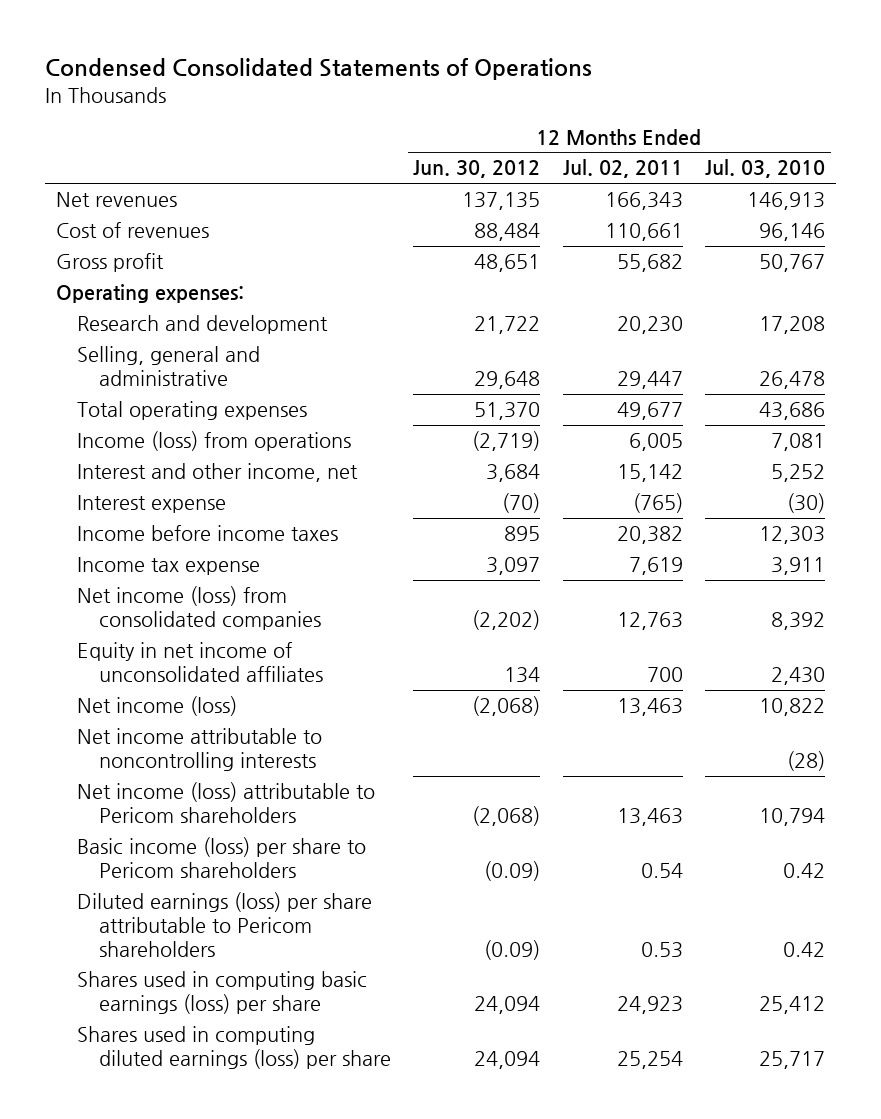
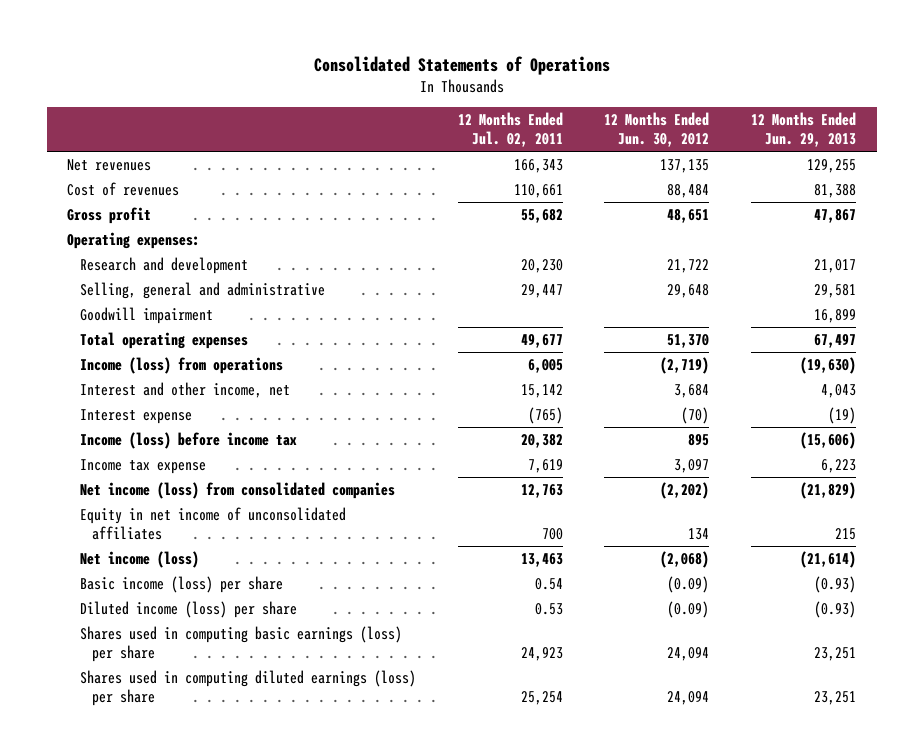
- Condensed Consolidated Statements of Operations
+ Consolidated Statements of Operations
- | 12 Months Ended Jun. 30, 2012 | 12 Months Ended Jul. 02, 2011 | 12 Months Ended Jul. 03, 2010
+ | 12 Months Ended Jul. 02, 2011 | 12 Months Ended Jun. 30, 2012 | 12 Months Ended Jun. 29, 2013
+ Goodwill impairment | | | 16,899
- Income before income taxes | 895 | 20,382 | 12,303
+ Income (loss) before income tax | 20,382 | 895 | (15,606)
- Net income attributable to noncontrolling interests | | | (28)
- Net income (loss) attributable to Pericom shareholders | (2,068) | 13,463 | 10,794
- Basic income (loss) per share to Pericom shareholders | (0.09) | 0.54 | 0.42
- Diluted earnings (loss) per share attributable to Pericom shareholders | (0.09) | 0.53 | 0.42
+ Basic income (loss) per share | 0.54 | (0.09) | (0.93)
+ Diluted income (loss) per share | 0.53 | (0.09) | (0.93)

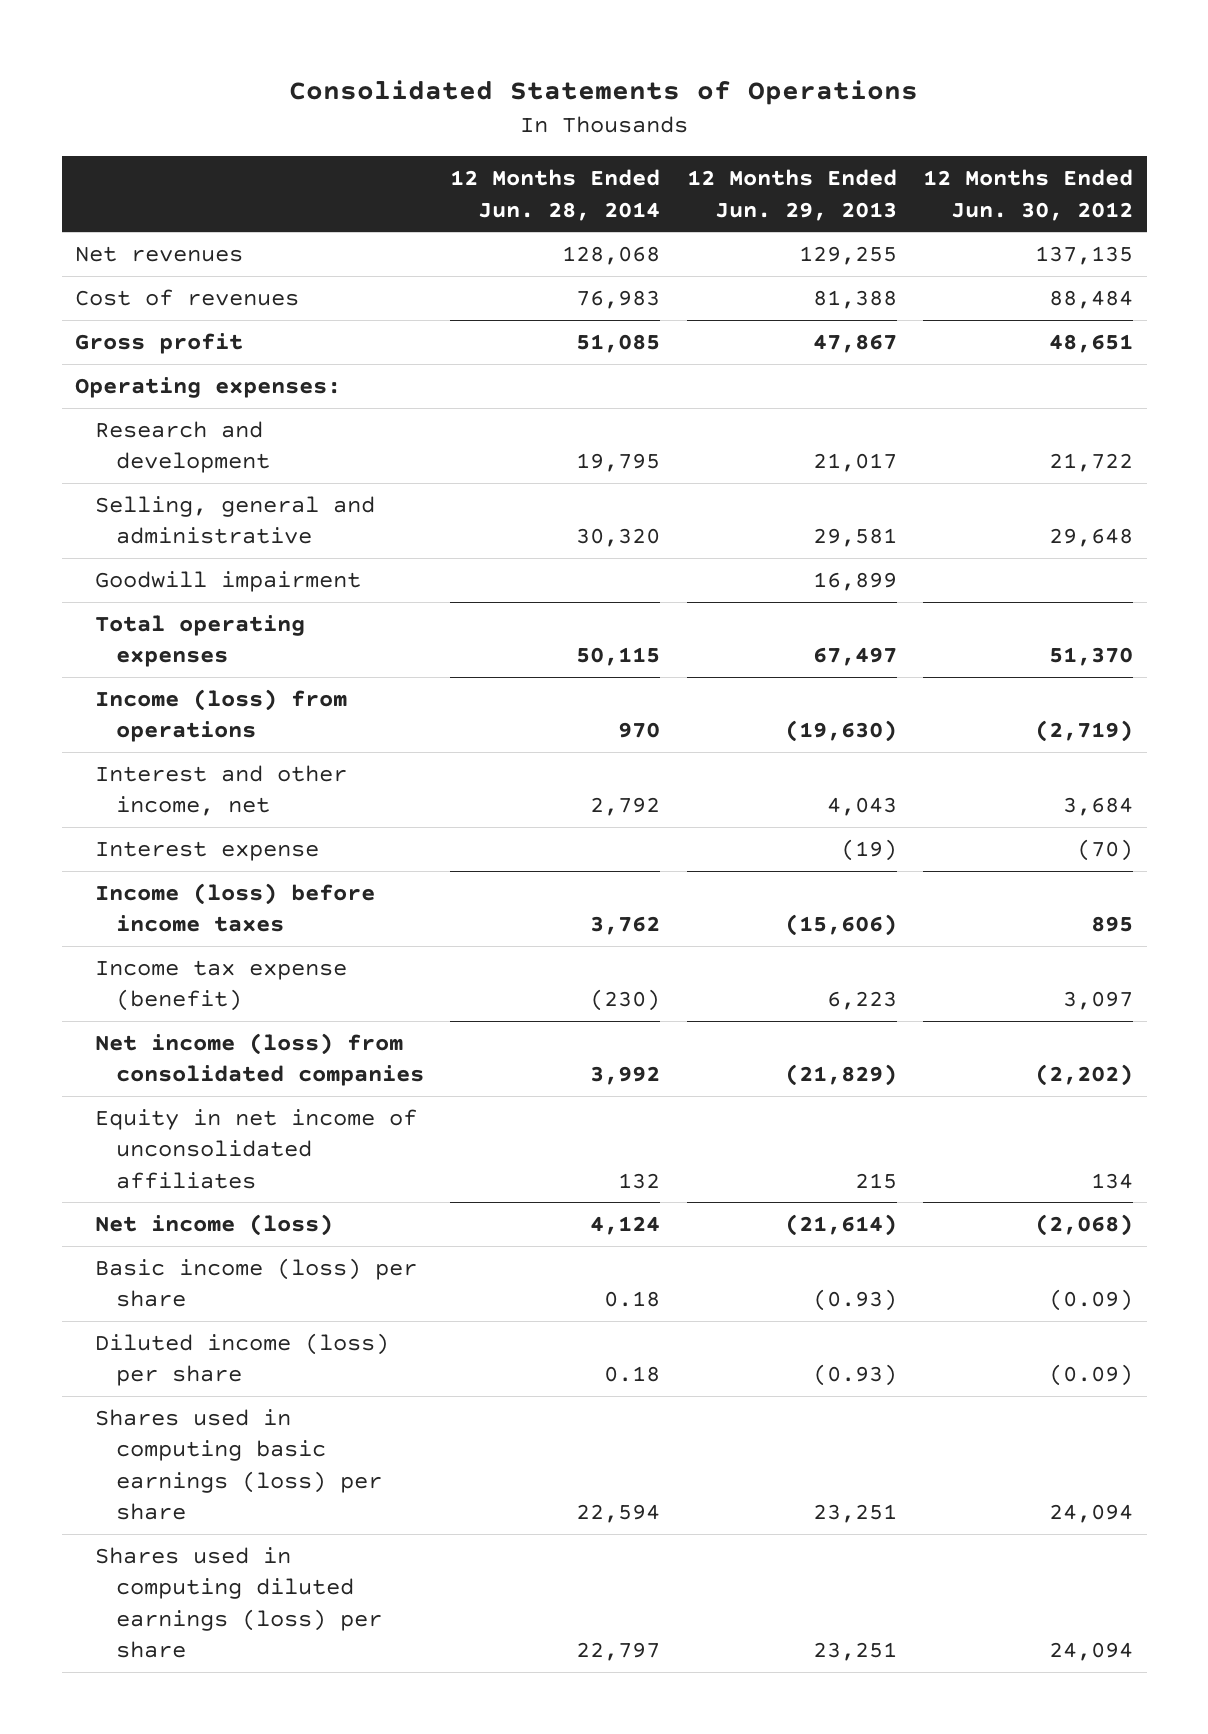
- | 12 Months Ended Jul. 02, 2011 | 12 Months Ended Jun. 30, 2012 | 12 Months Ended Jun. 29, 2013
+ | 12 Months Ended Jun. 28, 2014 | 12 Months Ended Jun. 29, 2013 | 12 Months Ended Jun. 30, 2012
- Income (loss) before income tax | 20,382 | 895 | (15,606)
- Income tax expense | 7,619 | 3,097 | 6,223
+ Income (loss) before income taxes | 3,762 | (15,606) | 895
+ Income tax expense (benefit) | (230) | 6,223 | 3,097

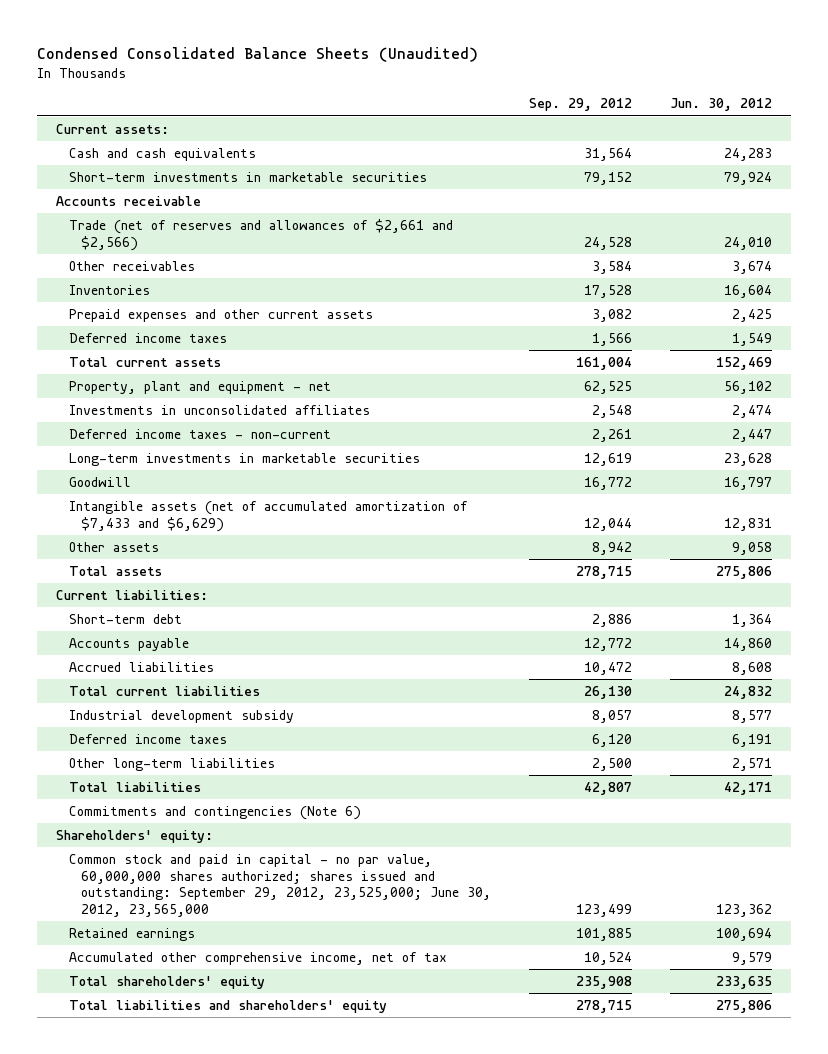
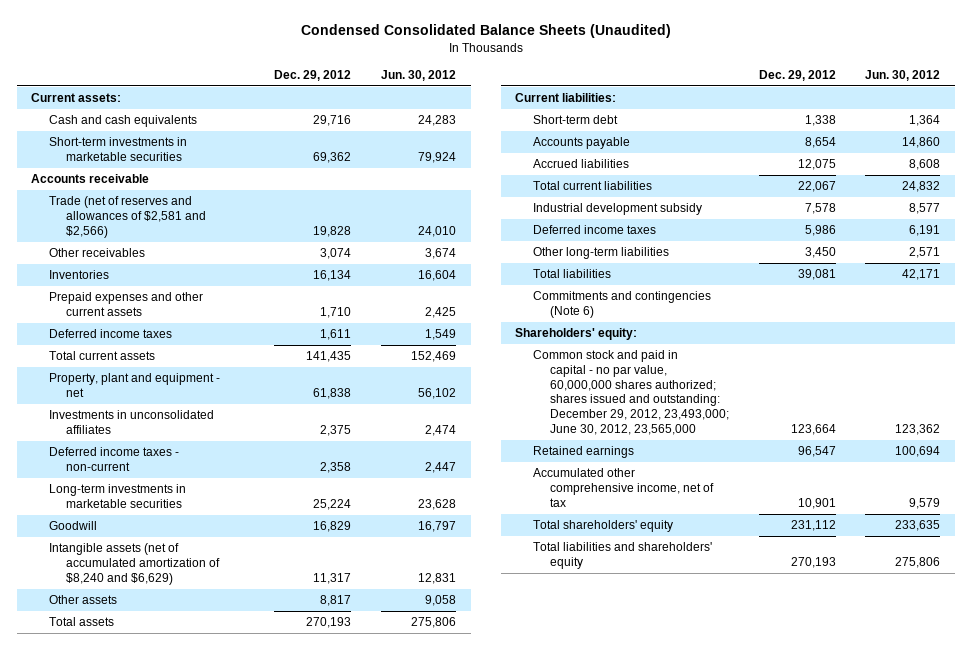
- | Sep. 29, 2012 | Jun. 30, 2012
+ | Dec. 29, 2012 | Jun. 30, 2012
- Trade (net of reserves and allowances of $2,661 and $2,566) | 24,528 | 24,010
+ Trade (net of reserves and allowances of $2,581 and $2,566) | 19,828 | 24,010
- Intangible assets (net of accumulated amortization of $7,433 and $6,629) | 12,044 | 12,831
+ Intangible assets (net of accumulated amortization of $8,240 and $6,629) | 11,317 | 12,831
- Common stock and paid in capital - no par value, 60,000,000 shares authorized; shares issued and outstanding: September 29, 2012, 23,525,000; June 30, 2012, 23,565,000 | 123,499 | 123,362
+ Common stock and paid in capital - no par value, 60,000,000 shares authorized; shares issued and outstanding: December 29, 2012, 23,493,000; June 30, 2012, 23,565,000 | 123,664 | 123,362

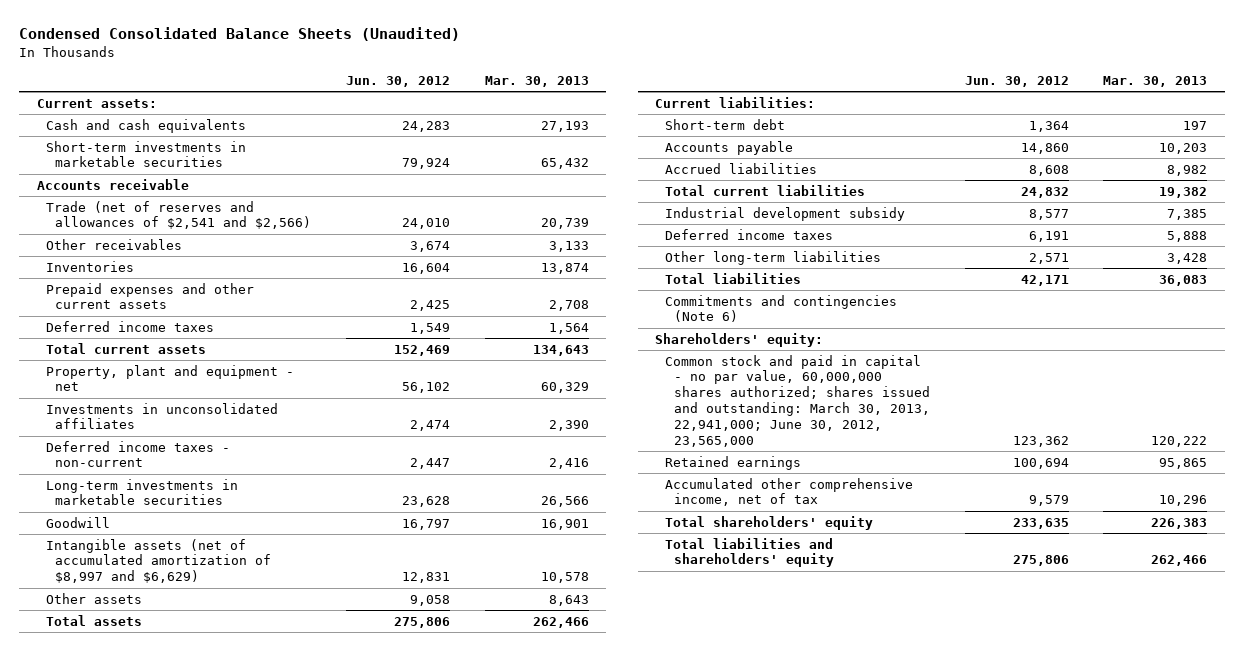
- | Dec. 29, 2012 | Jun. 30, 2012
+ | Jun. 30, 2012 | Mar. 30, 2013
- Trade (net of reserves and allowances of $2,581 and $2,566) | 19,828 | 24,010
+ Trade (net of reserves and allowances of $2,541 and $2,566) | 24,010 | 20,739
- Intangible assets (net of accumulated amortization of $8,240 and $6,629) | 11,317 | 12,831
+ Intangible assets (net of accumulated amortization of $8,997 and $6,629) | 12,831 | 10,578
- Common stock and paid in capital - no par value, 60,000,000 shares authorized; shares issued and outstanding: December 29, 2012, 23,493,000; June 30, 2012, 23,565,000 | 123,664 | 123,362
+ Common stock and paid in capital - no par value, 60,000,000 shares authorized; shares issued and outstanding: March 30, 2013, 22,941,000; June 30, 2012, 23,565,000 | 123,362 | 120,222

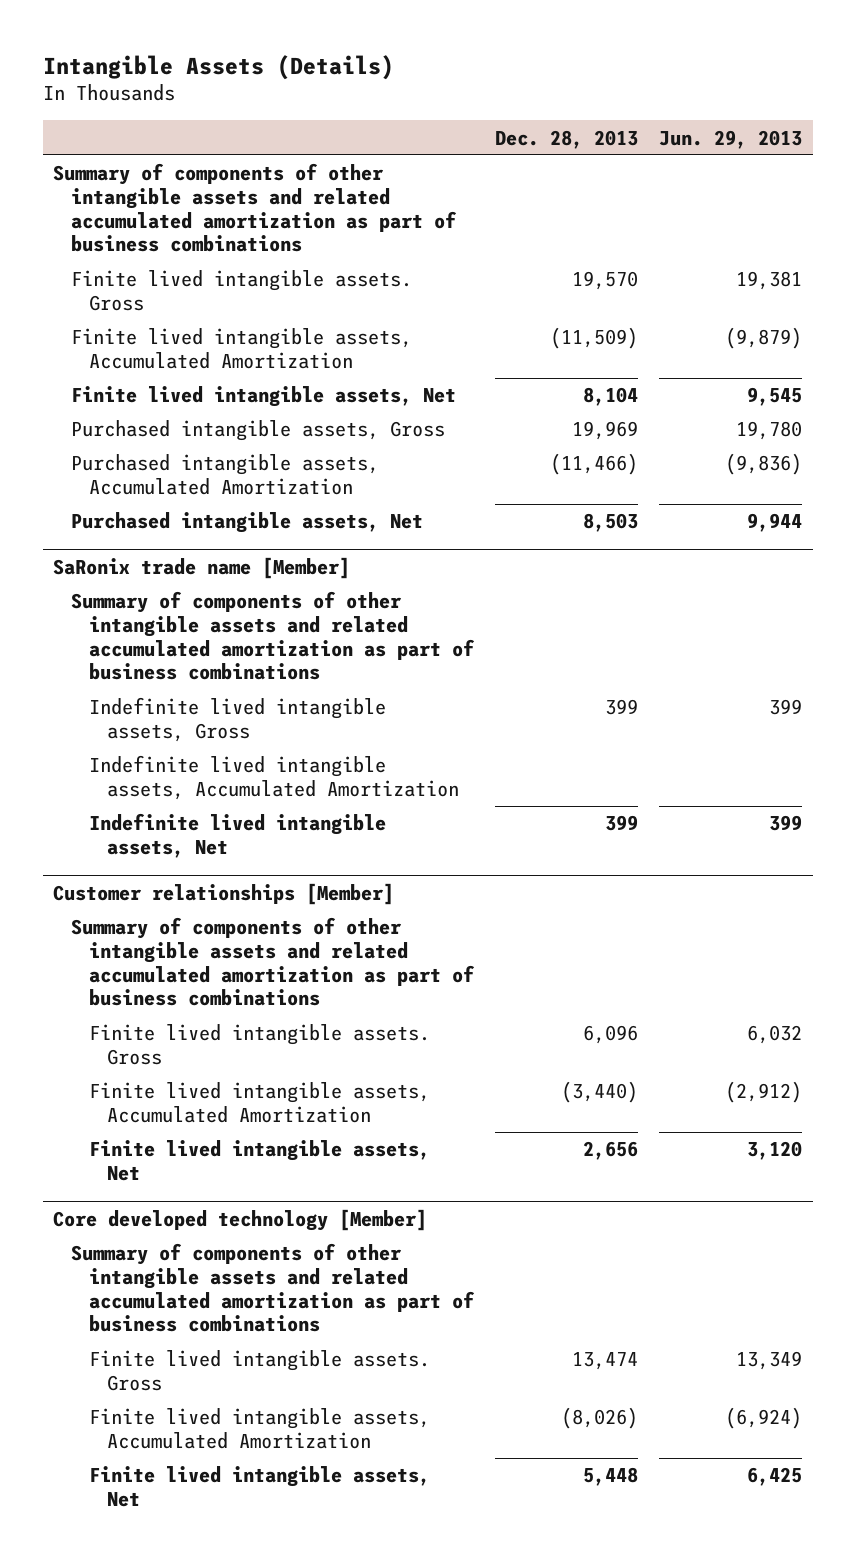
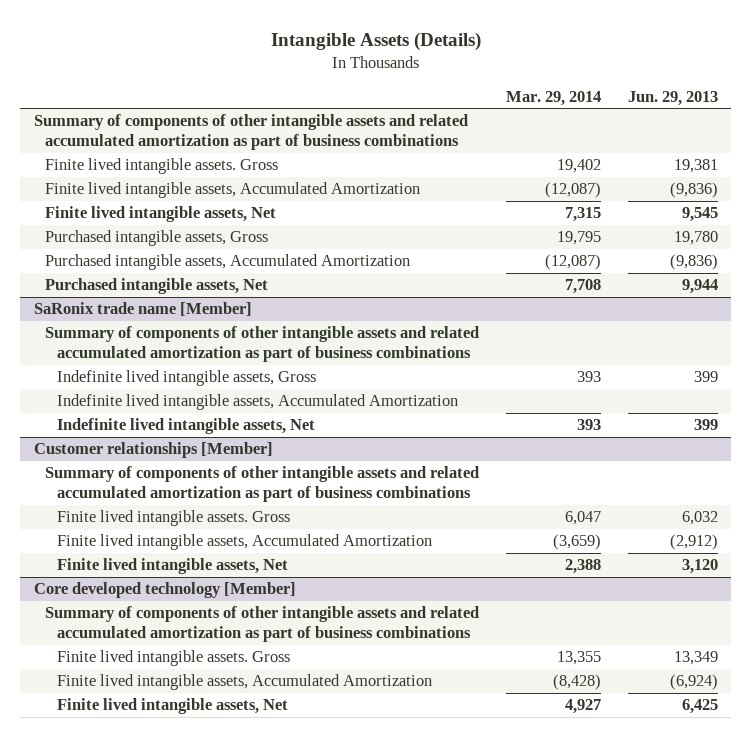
- | Dec. 28, 2013 | Jun. 29, 2013
+ | Mar. 29, 2014 | Jun. 29, 2013
- Finite lived intangible assets, Accumulated Amortization | (11,509) | (9,879)
+ Finite lived intangible assets, Accumulated Amortization | (12,087) | (9,836)

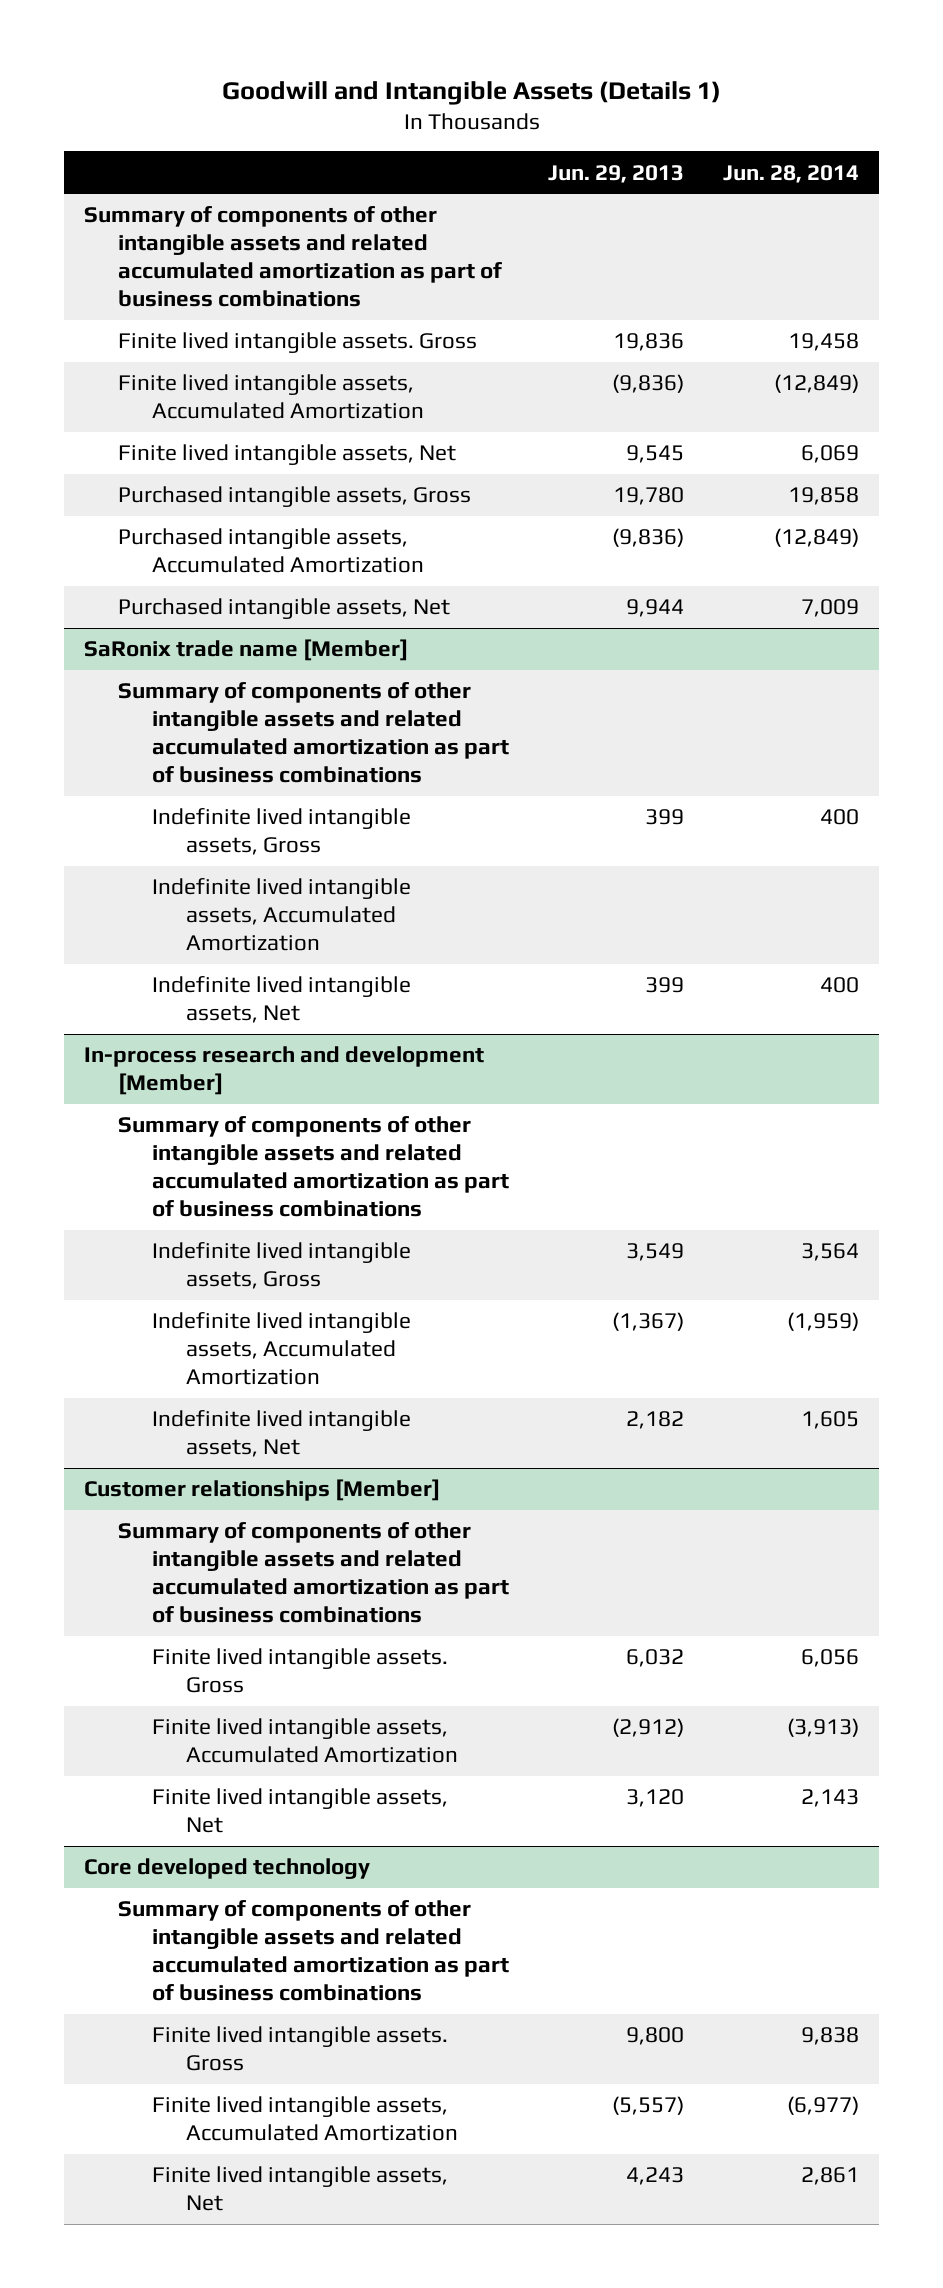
- Intangible Assets (Details)
+ Goodwill and Intangible Assets (Details 1)
- | Mar. 29, 2014 | Jun. 29, 2013
+ | Jun. 29, 2013 | Jun. 28, 2014
- Finite lived intangible assets. Gross | 19,402 | 19,381
+ Finite lived intangible assets. Gross | 19,836 | 19,458
+ In-process research and development [Member]
+ Summary of components of other intangible assets and related accumulated amortization as part of business combinations
+ Indefinite lived intangible assets, Gross | 3,549 | 3,564
+ Indefinite lived intangible assets, Accumulated Amortization | (1,367) | (1,959)
+ Indefinite lived intangible assets, Net | 2,182 | 1,605
- Core developed technology [Member]
+ Core developed technology
- Finite lived intangible assets. Gross | 13,355 | 13,349
- Finite lived intangible assets, Accumulated Amortization | (8,428) | (6,924)
- Finite lived intangible assets, Net | 4,927 | 6,425
+ Finite lived intangible assets. Gross | 9,800 | 9,838
+ Finite lived intangible assets, Accumulated Amortization | (5,557) | (6,977)
+ Finite lived intangible assets, Net | 4,243 | 2,861

